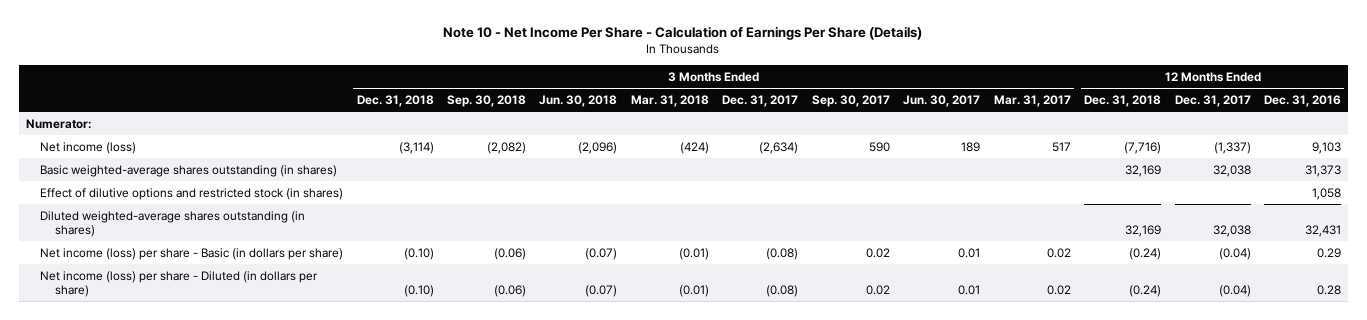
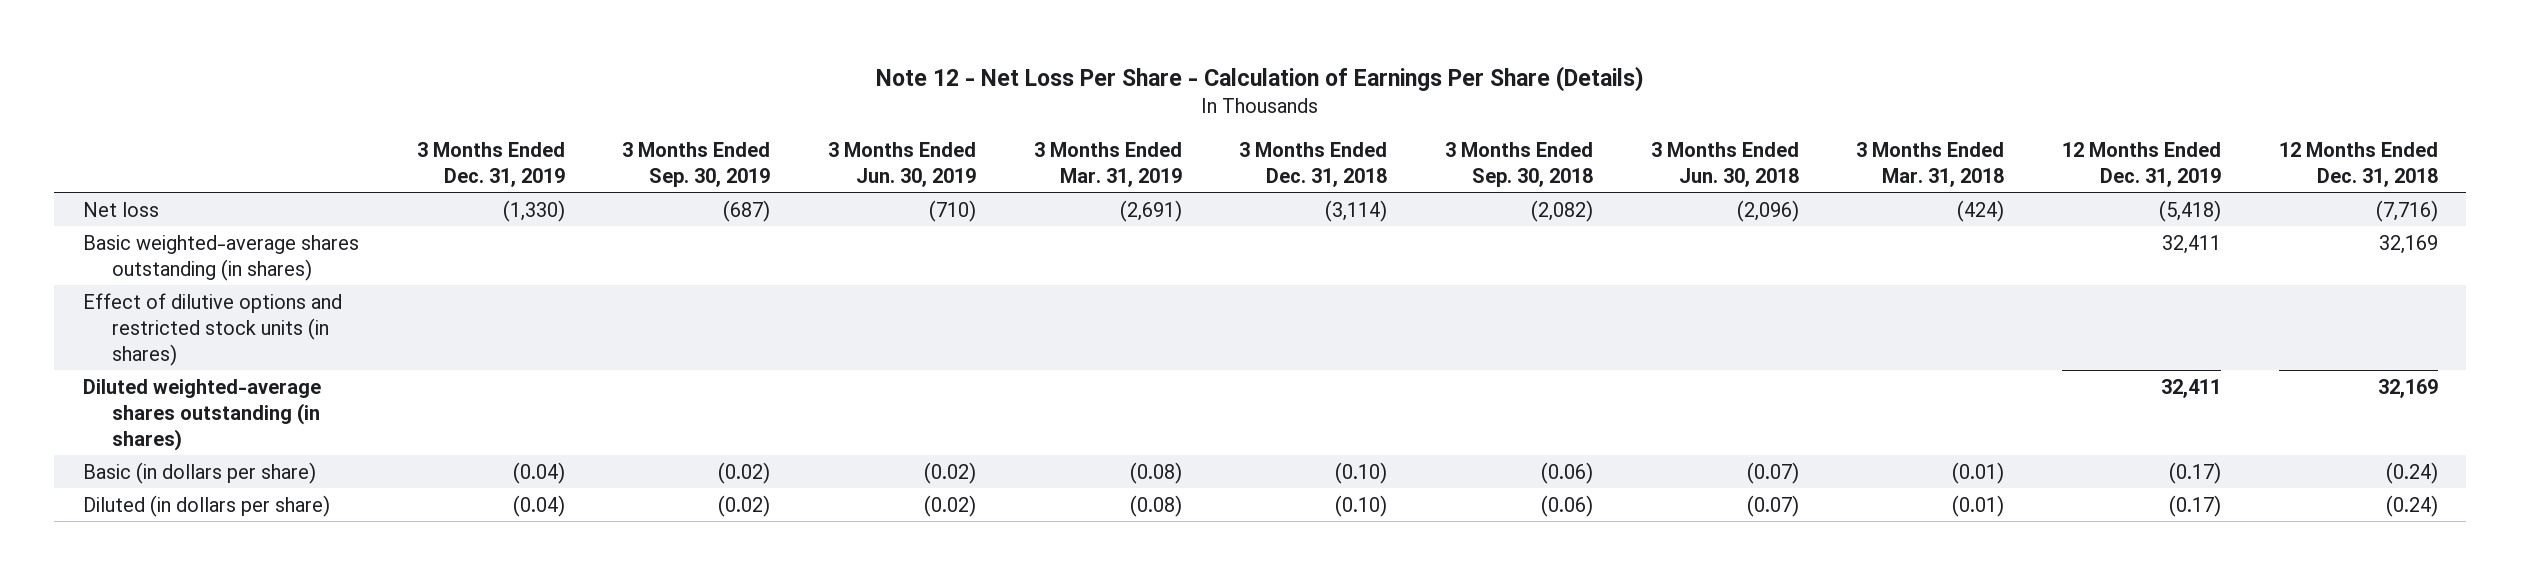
- Note 10 - Net Income Per Share - Calculation of Earnings Per Share (Details)
+ Note 12 - Net Loss Per Share - Calculation of Earnings Per Share (Details)
- | 3 Months Ended Dec. 31, 2018 | 3 Months Ended Sep. 30, 2018 | 3 Months Ended Jun. 30, 2018 | 3 Months Ended Mar. 31, 2018 | 3 Months Ended Dec. 31, 2017 | 3 Months Ended Sep. 30, 2017 | 3 Months Ended Jun. 30, 2017 | 3 Months Ended Mar. 31, 2017 | 12 Months Ended Dec. 31, 2018 | 12 Months Ended Dec. 31, 2017 | 12 Months Ended Dec. 31, 2016
+ | 3 Months Ended Dec. 31, 2019 | 3 Months Ended Sep. 30, 2019 | 3 Months Ended Jun. 30, 2019 | 3 Months Ended Mar. 31, 2019 | 3 Months Ended Dec. 31, 2018 | 3 Months Ended Sep. 30, 2018 | 3 Months Ended Jun. 30, 2018 | 3 Months Ended Mar. 31, 2018 | 12 Months Ended Dec. 31, 2019 | 12 Months Ended Dec. 31, 2018
- Numerator:
- Net income (loss) | (3,114) | (2,082) | (2,096) | (424) | (2,634) | 590 | 189 | 517 | (7,716) | (1,337) | 9,103
+ Net loss | (1,330) | (687) | (710) | (2,691) | (3,114) | (2,082) | (2,096) | (424) | (5,418) | (7,716)
- Effect of dilutive options and restricted stock (in shares) | | | | | | | | | | | 1,058
+ Effect of dilutive options and restricted stock units (in shares)
- Net income (loss) per share - Basic (in dollars per share) | (0.10) | (0.06) | (0.07) | (0.01) | (0.08) | 0.02 | 0.01 | 0.02 | (0.24) | (0.04) | 0.29
- Net income (loss) per share - Diluted (in dollars per share) | (0.10) | (0.06) | (0.07) | (0.01) | (0.08) | 0.02 | 0.01 | 0.02 | (0.24) | (0.04) | 0.28
+ Basic (in dollars per share) | (0.04) | (0.02) | (0.02) | (0.08) | (0.10) | (0.06) | (0.07) | (0.01) | (0.17) | (0.24)
+ Diluted (in dollars per share) | (0.04) | (0.02) | (0.02) | (0.08) | (0.10) | (0.06) | (0.07) | (0.01) | (0.17) | (0.24)

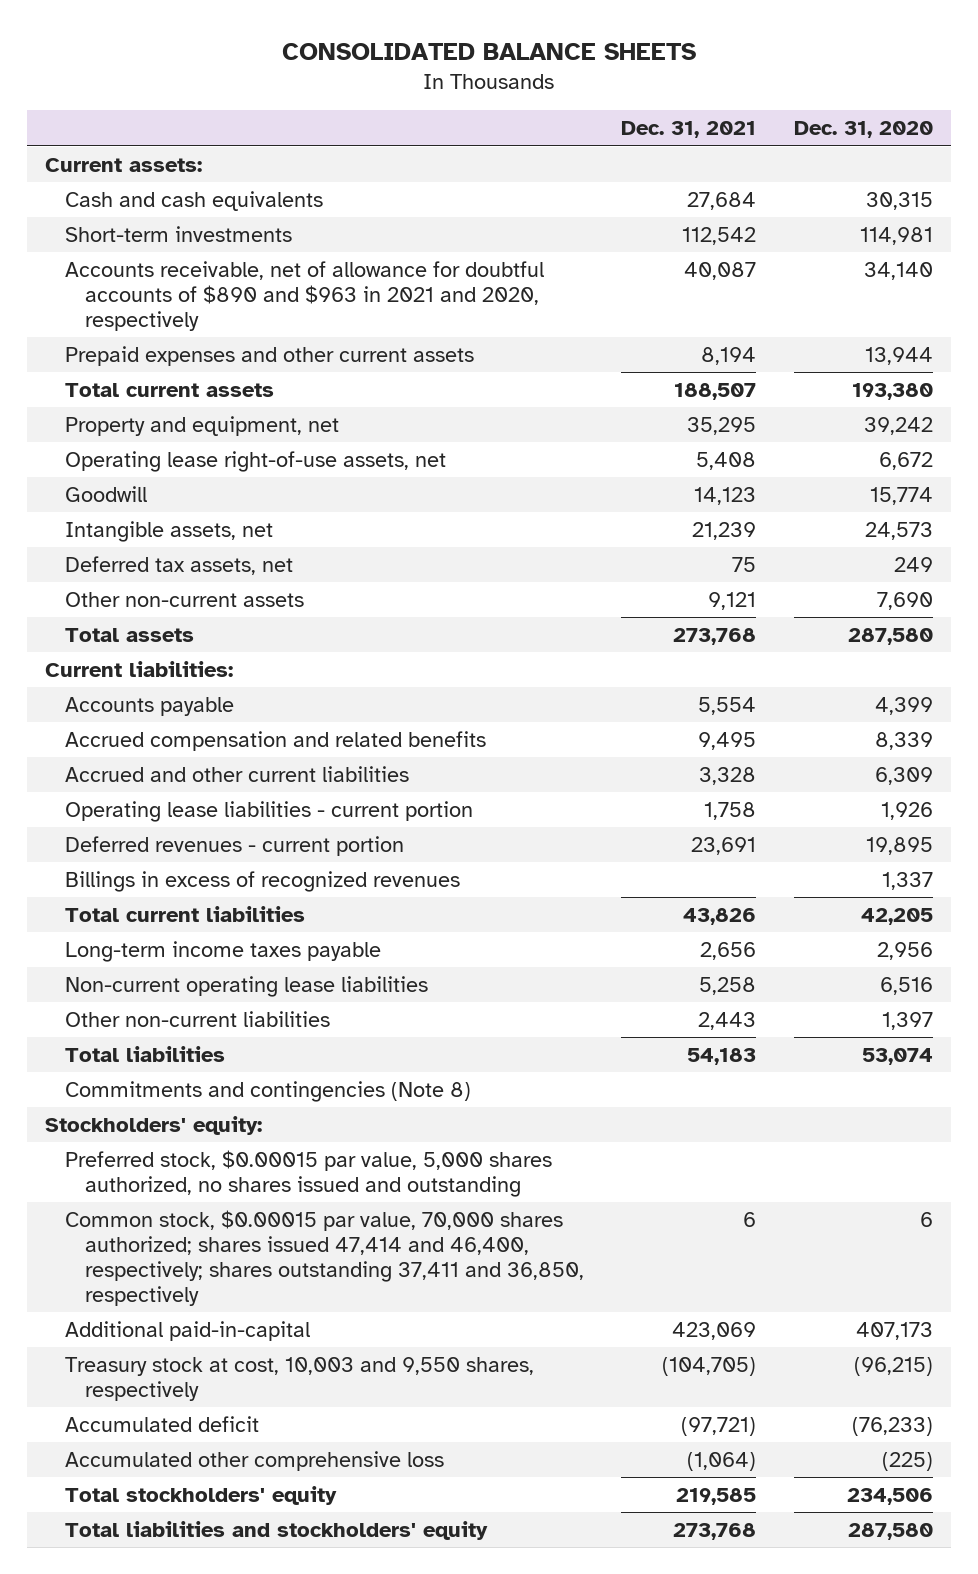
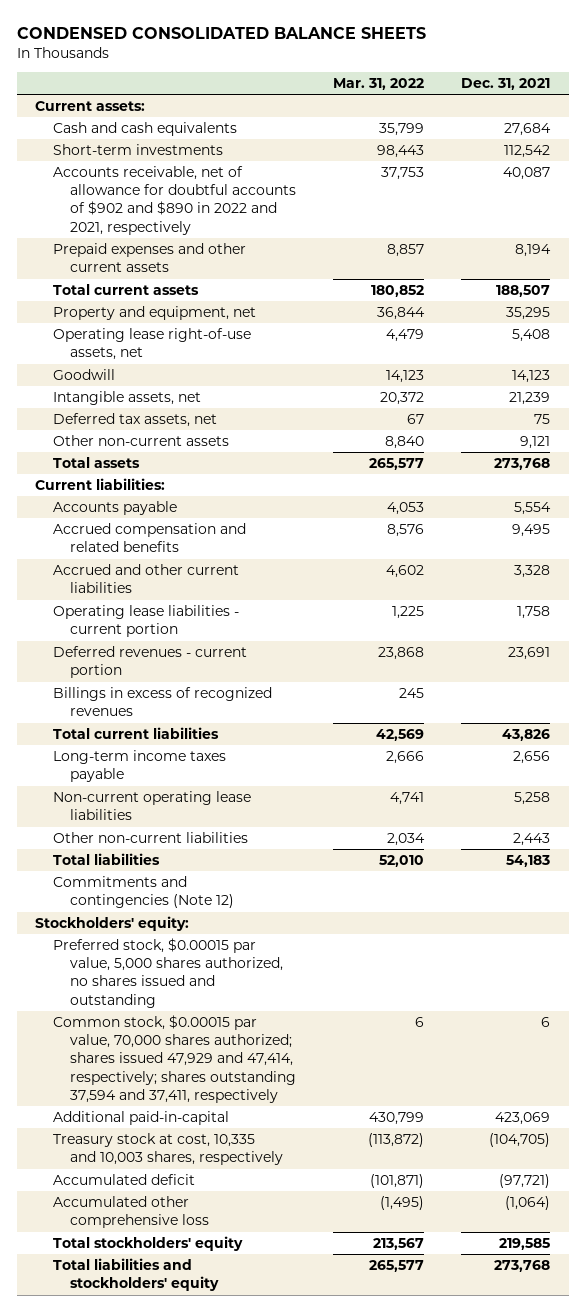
- CONSOLIDATED BALANCE SHEETS
+ CONDENSED CONSOLIDATED BALANCE SHEETS
- | Dec. 31, 2021 | Dec. 31, 2020
+ | Mar. 31, 2022 | Dec. 31, 2021
- Accounts receivable, net of allowance for doubtful accounts of $890 and $963 in 2021 and 2020, respectively | 40,087 | 34,140
+ Accounts receivable, net of allowance for doubtful accounts of $902 and $890 in 2022 and 2021, respectively | 37,753 | 40,087
- Commitments and contingencies (Note 8)
+ Commitments and contingencies (Note 12)
- Common stock, $0.00015 par value, 70,000 shares authorized; shares issued 47,414 and 46,400, respectively; shares outstanding 37,411 and 36,850, respectively | 6 | 6
+ Common stock, $0.00015 par value, 70,000 shares authorized; shares issued 47,929 and 47,414, respectively; shares outstanding 37,594 and 37,411, respectively | 6 | 6
- Treasury stock at cost, 10,003 and 9,550 shares, respectively | (104,705) | (96,215)
+ Treasury stock at cost, 10,335 and 10,003 shares, respectively | (113,872) | (104,705)

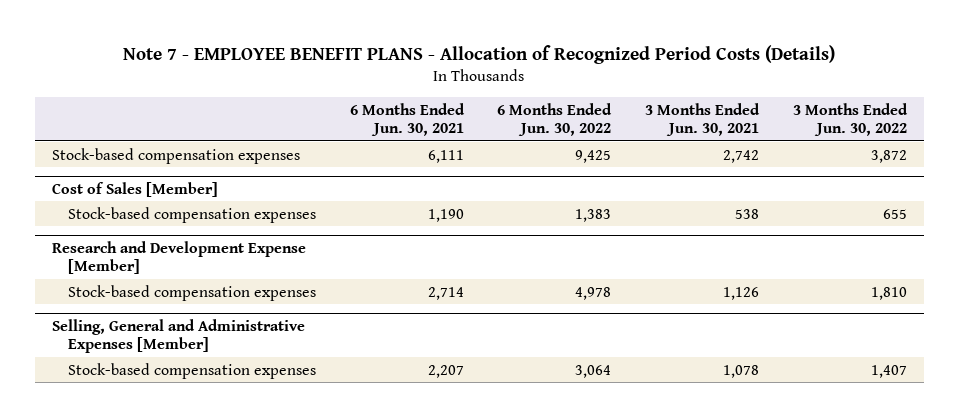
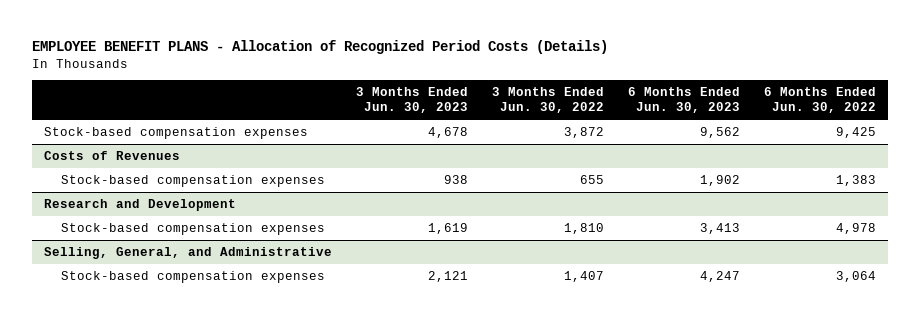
- Note 7 - EMPLOYEE BENEFIT PLANS - Allocation of Recognized Period Costs (Details)
+ EMPLOYEE BENEFIT PLANS - Allocation of Recognized Period Costs (Details)
- | 6 Months Ended Jun. 30, 2021 | 6 Months Ended Jun. 30, 2022 | 3 Months Ended Jun. 30, 2021 | 3 Months Ended Jun. 30, 2022
+ | 3 Months Ended Jun. 30, 2023 | 3 Months Ended Jun. 30, 2022 | 6 Months Ended Jun. 30, 2023 | 6 Months Ended Jun. 30, 2022
- Cost of Sales [Member]
+ Costs of Revenues
- Research and Development Expense [Member]
+ Research and Development
- Selling, General and Administrative Expenses [Member]
+ Selling, General, and Administrative

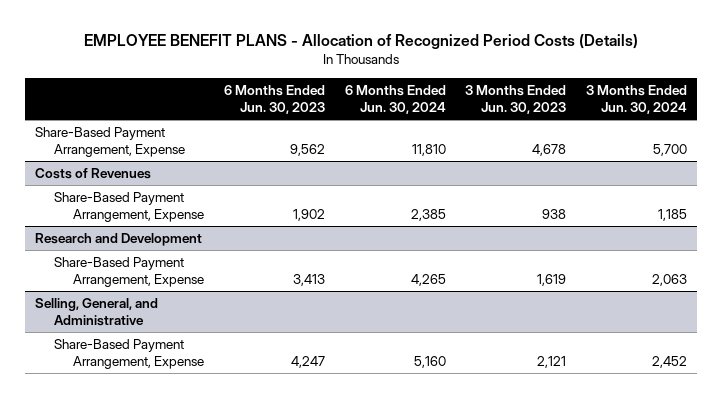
- | 3 Months Ended Jun. 30, 2023 | 3 Months Ended Jun. 30, 2022 | 6 Months Ended Jun. 30, 2023 | 6 Months Ended Jun. 30, 2022
+ | 6 Months Ended Jun. 30, 2023 | 6 Months Ended Jun. 30, 2024 | 3 Months Ended Jun. 30, 2023 | 3 Months Ended Jun. 30, 2024
- Stock-based compensation expenses | 4,678 | 3,872 | 9,562 | 9,425
+ Share-Based Payment Arrangement, Expense | 9,562 | 11,810 | 4,678 | 5,700
@ Costs of Revenues
- Stock-based compensation expenses | 938 | 655 | 1,902 | 1,383
+ Share-Based Payment Arrangement, Expense | 1,902 | 2,385 | 938 | 1,185
@ Research and Development
- Stock-based compensation expenses | 1,619 | 1,810 | 3,413 | 4,978
+ Share-Based Payment Arrangement, Expense | 3,413 | 4,265 | 1,619 | 2,063
@ Selling, General, and Administrative
- Stock-based compensation expenses | 2,121 | 1,407 | 4,247 | 3,064
+ Share-Based Payment Arrangement, Expense | 4,247 | 5,160 | 2,121 | 2,452

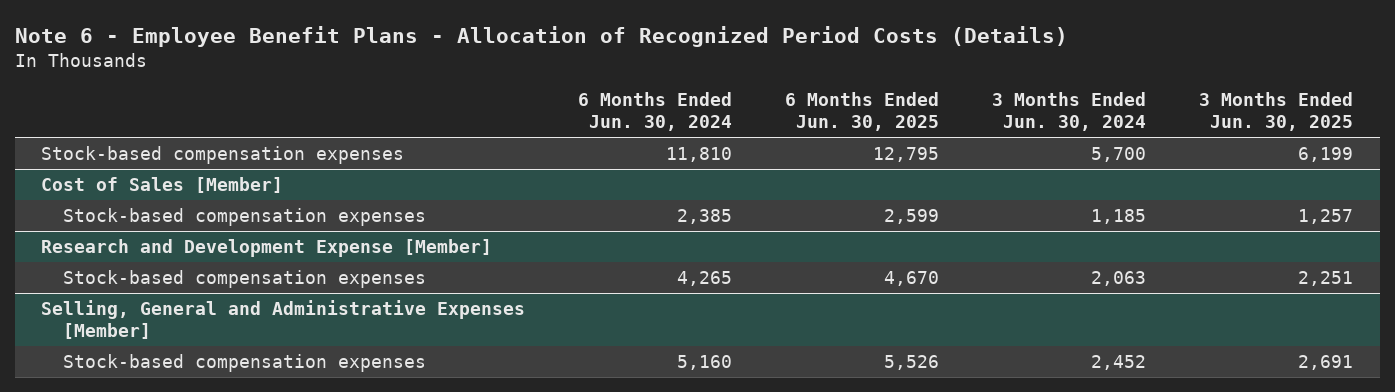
- EMPLOYEE BENEFIT PLANS - Allocation of Recognized Period Costs (Details)
+ Note 6 - Employee Benefit Plans - Allocation of Recognized Period Costs (Details)
- | 6 Months Ended Jun. 30, 2023 | 6 Months Ended Jun. 30, 2024 | 3 Months Ended Jun. 30, 2023 | 3 Months Ended Jun. 30, 2024
+ | 6 Months Ended Jun. 30, 2024 | 6 Months Ended Jun. 30, 2025 | 3 Months Ended Jun. 30, 2024 | 3 Months Ended Jun. 30, 2025
- Share-Based Payment Arrangement, Expense | 9,562 | 11,810 | 4,678 | 5,700
- Costs of Revenues
- Share-Based Payment Arrangement, Expense | 1,902 | 2,385 | 938 | 1,185
- Research and Development
- Share-Based Payment Arrangement, Expense | 3,413 | 4,265 | 1,619 | 2,063
- Selling, General, and Administrative
- Share-Based Payment Arrangement, Expense | 4,247 | 5,160 | 2,121 | 2,452
+ Stock-based compensation expenses | 11,810 | 12,795 | 5,700 | 6,199
+ Cost of Sales [Member]
+ Stock-based compensation expenses | 2,385 | 2,599 | 1,185 | 1,257
+ Research and Development Expense [Member]
+ Stock-based compensation expenses | 4,265 | 4,670 | 2,063 | 2,251
+ Selling, General and Administrative Expenses [Member]
+ Stock-based compensation expenses | 5,160 | 5,526 | 2,452 | 2,691

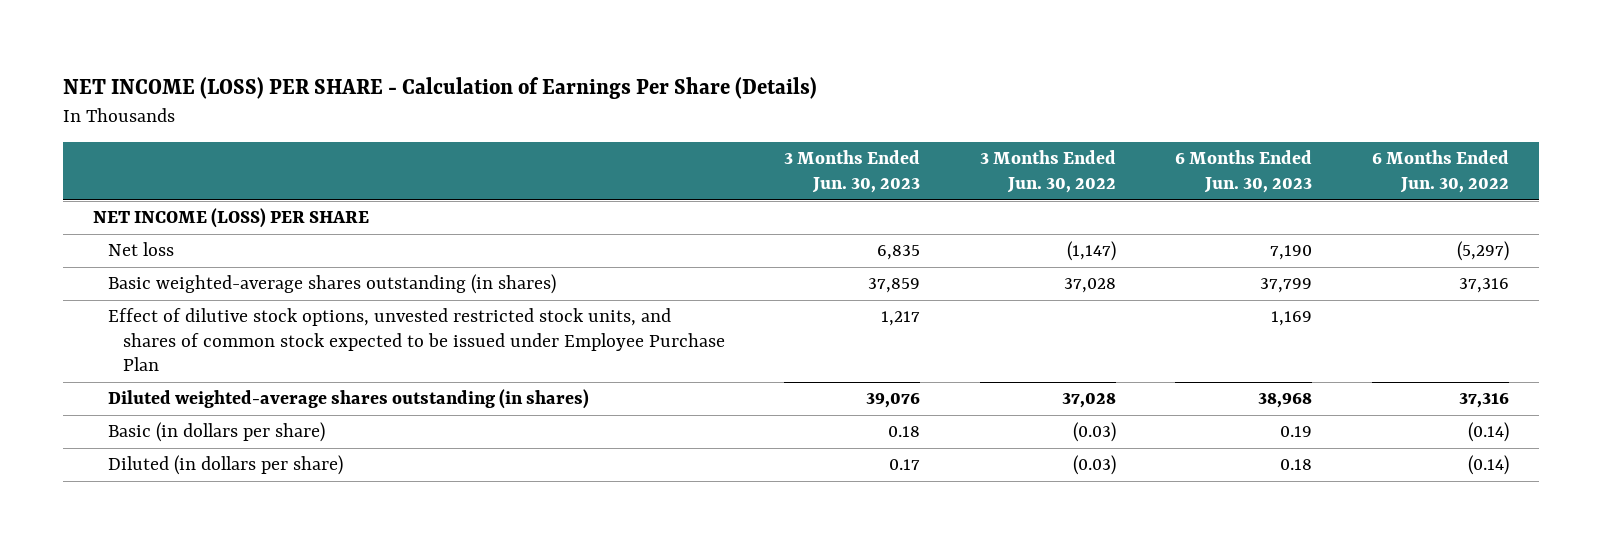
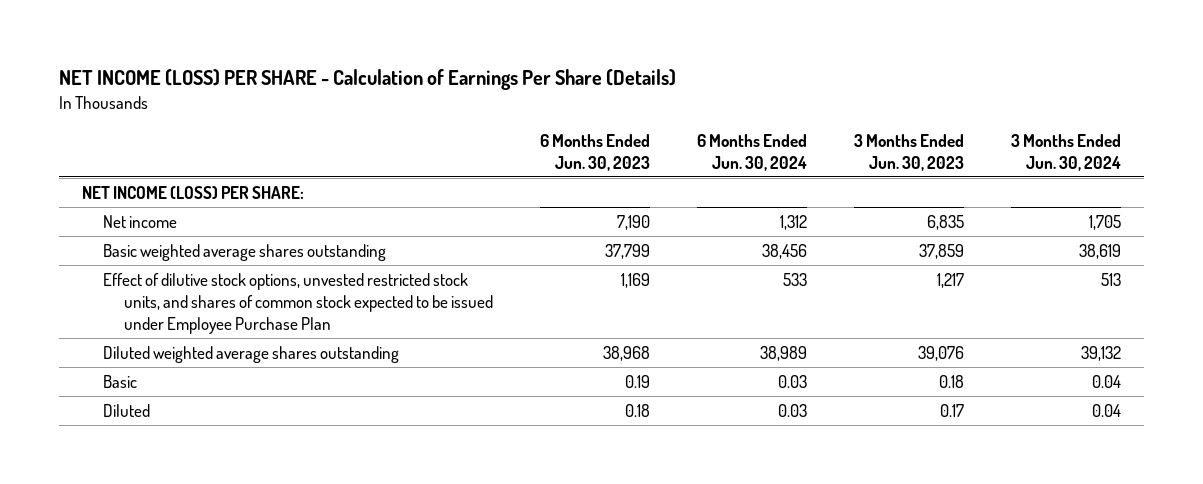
- | 3 Months Ended Jun. 30, 2023 | 3 Months Ended Jun. 30, 2022 | 6 Months Ended Jun. 30, 2023 | 6 Months Ended Jun. 30, 2022
+ | 6 Months Ended Jun. 30, 2023 | 6 Months Ended Jun. 30, 2024 | 3 Months Ended Jun. 30, 2023 | 3 Months Ended Jun. 30, 2024
- NET INCOME (LOSS) PER SHARE
- Net loss | 6,835 | (1,147) | 7,190 | (5,297)
- Basic weighted-average shares outstanding (in shares) | 37,859 | 37,028 | 37,799 | 37,316
+ NET INCOME (LOSS) PER SHARE:
+ Net income | 7,190 | 1,312 | 6,835 | 1,705
+ Basic weighted average shares outstanding | 37,799 | 38,456 | 37,859 | 38,619
- Diluted weighted-average shares outstanding (in shares) | 39,076 | 37,028 | 38,968 | 37,316
- Basic (in dollars per share) | 0.18 | (0.03) | 0.19 | (0.14)
- Diluted (in dollars per share) | 0.17 | (0.03) | 0.18 | (0.14)
+ Diluted weighted average shares outstanding | 38,968 | 38,989 | 39,076 | 39,132
+ Basic | 0.19 | 0.03 | 0.18 | 0.04
+ Diluted | 0.18 | 0.03 | 0.17 | 0.04

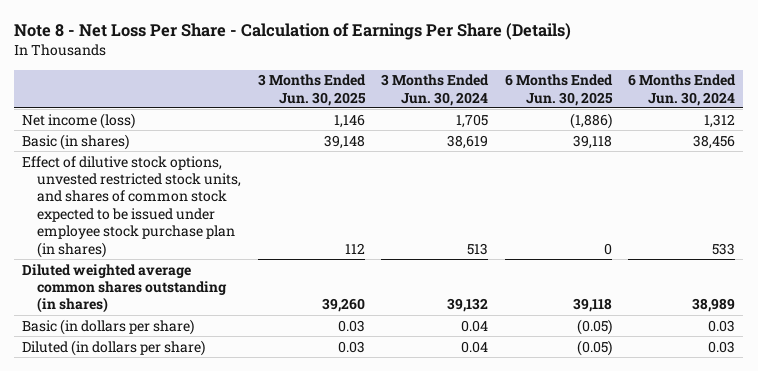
- NET INCOME (LOSS) PER SHARE - Calculation of Earnings Per Share (Details)
+ Note 8 - Net Loss Per Share - Calculation of Earnings Per Share (Details)
- | 6 Months Ended Jun. 30, 2023 | 6 Months Ended Jun. 30, 2024 | 3 Months Ended Jun. 30, 2023 | 3 Months Ended Jun. 30, 2024
+ | 3 Months Ended Jun. 30, 2025 | 3 Months Ended Jun. 30, 2024 | 6 Months Ended Jun. 30, 2025 | 6 Months Ended Jun. 30, 2024
- NET INCOME (LOSS) PER SHARE:
- Net income | 7,190 | 1,312 | 6,835 | 1,705
- Basic weighted average shares outstanding | 37,799 | 38,456 | 37,859 | 38,619
- Effect of dilutive stock options, unvested restricted stock units, and shares of common stock expected to be issued under Employee Purchase Plan | 1,169 | 533 | 1,217 | 513
- Diluted weighted average shares outstanding | 38,968 | 38,989 | 39,076 | 39,132
- Basic | 0.19 | 0.03 | 0.18 | 0.04
- Diluted | 0.18 | 0.03 | 0.17 | 0.04
+ Net income (loss) | 1,146 | 1,705 | (1,886) | 1,312
+ Basic (in shares) | 39,148 | 38,619 | 39,118 | 38,456
+ Effect of dilutive stock options, unvested restricted stock units, and shares of common stock expected to be issued under employee stock purchase plan (in shares) | 112 | 513 | 0 | 533
+ Diluted weighted average common shares outstanding (in shares) | 39,260 | 39,132 | 39,118 | 38,989
+ Basic (in dollars per share) | 0.03 | 0.04 | (0.05) | 0.03
+ Diluted (in dollars per share) | 0.03 | 0.04 | (0.05) | 0.03

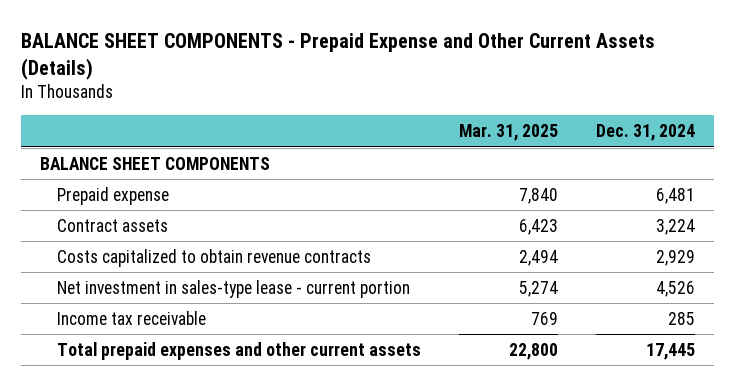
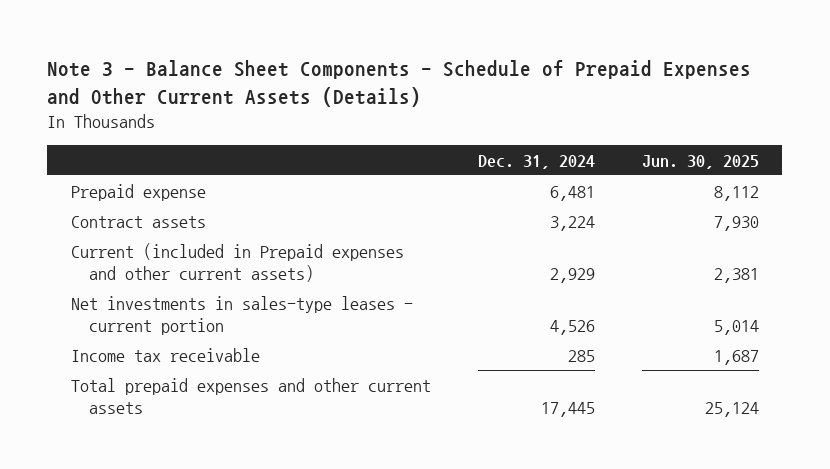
- BALANCE SHEET COMPONENTS - Prepaid Expense and Other Current Assets (Details)
+ Note 3 - Balance Sheet Components - Schedule of Prepaid Expenses and Other Current Assets (Details)
- | Mar. 31, 2025 | Dec. 31, 2024
+ | Dec. 31, 2024 | Jun. 30, 2025
- BALANCE SHEET COMPONENTS
- Costs capitalized to obtain revenue contracts | 2,494 | 2,929
- Net investment in sales-type lease - current portion | 5,274 | 4,526
+ Current (included in Prepaid expenses and other current assets) | 2,929 | 2,381
+ Net investments in sales-type leases - current portion | 4,526 | 5,014

